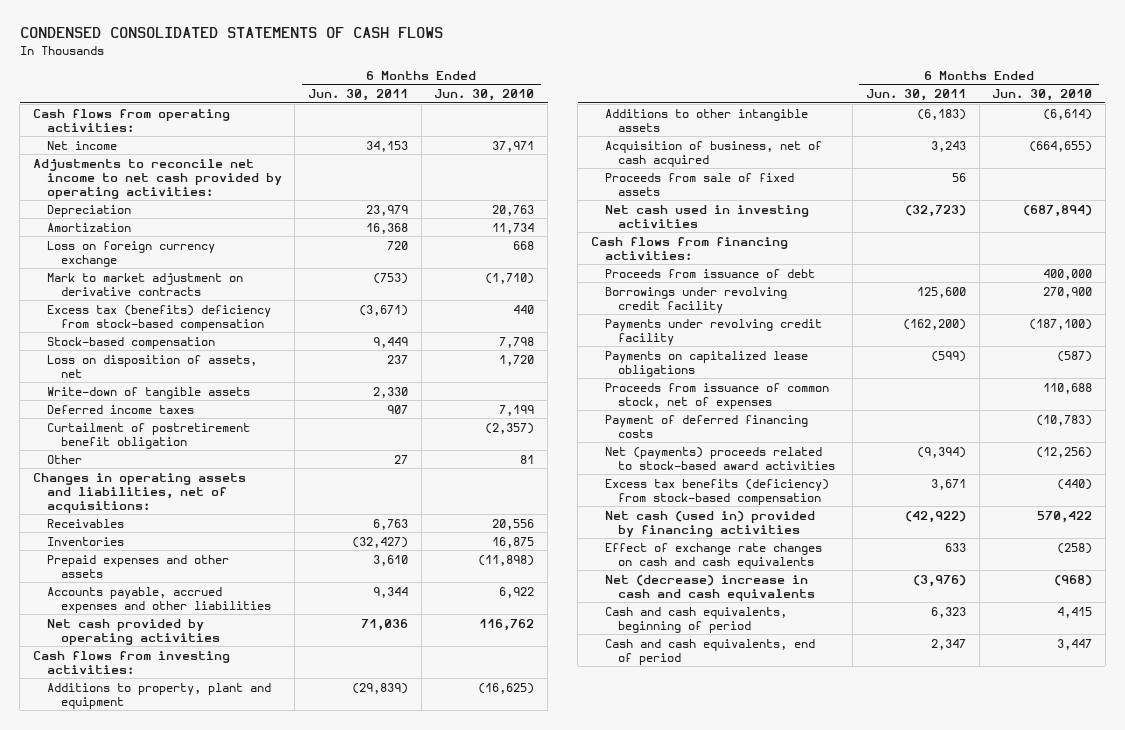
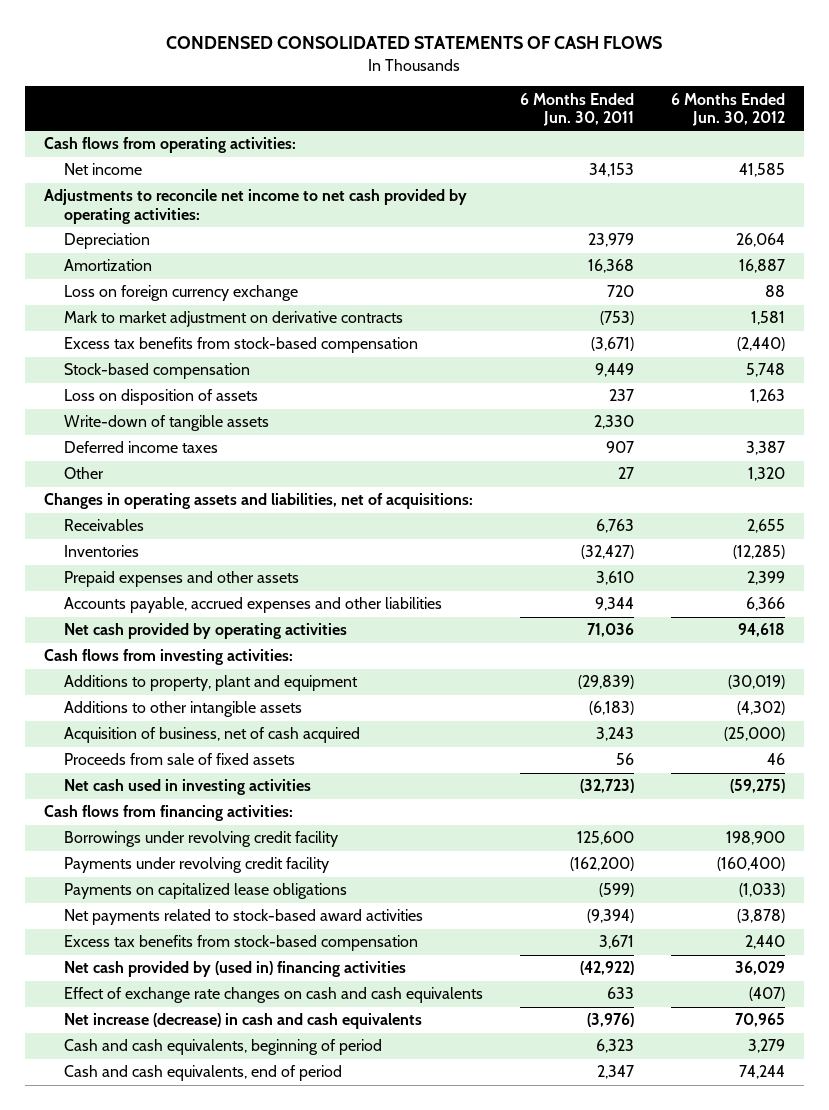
- | 6 Months Ended Jun. 30, 2011 | 6 Months Ended Jun. 30, 2010
+ | 6 Months Ended Jun. 30, 2011 | 6 Months Ended Jun. 30, 2012
- Excess tax (benefits) deficiency from stock-based compensation | (3,671) | 440
+ Excess tax benefits from stock-based compensation | (3,671) | (2,440)
- Loss on disposition of assets, net | 237 | 1,720
+ Loss on disposition of assets | 237 | 1,263
- Curtailment of postretirement benefit obligation | | (2,357)
- Proceeds from issuance of debt | | 400,000
- Proceeds from issuance of common stock, net of expenses | | 110,688
- Payment of deferred financing costs | | (10,783)
- Net (payments) proceeds related to stock-based award activities | (9,394) | (12,256)
- Excess tax benefits (deficiency) from stock-based compensation | 3,671 | (440)
- Net cash (used in) provided by financing activities | (42,922) | 570,422
+ Net payments related to stock-based award activities | (9,394) | (3,878)
+ Excess tax benefits from stock-based compensation | 3,671 | 2,440
+ Net cash provided by (used in) financing activities | (42,922) | 36,029
- Net (decrease) increase in cash and cash equivalents | (3,976) | (968)
+ Net increase (decrease) in cash and cash equivalents | (3,976) | 70,965

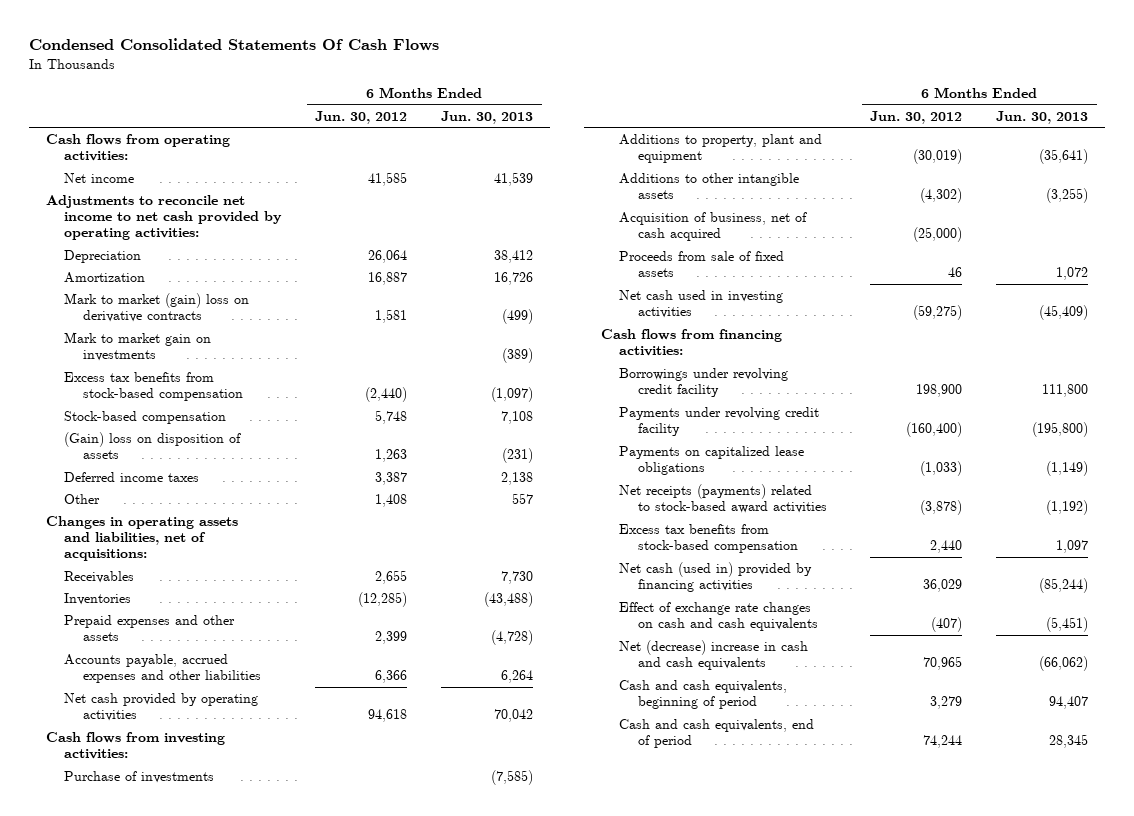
- CONDENSED CONSOLIDATED STATEMENTS OF CASH FLOWS
+ Condensed Consolidated Statements Of Cash Flows
- | 6 Months Ended Jun. 30, 2011 | 6 Months Ended Jun. 30, 2012
+ | 6 Months Ended Jun. 30, 2012 | 6 Months Ended Jun. 30, 2013
- Loss on foreign currency exchange | 720 | 88
- Mark to market adjustment on derivative contracts | (753) | 1,581
+ Mark to market (gain) loss on derivative contracts | 1,581 | (499)
+ Mark to market gain on investments | | (389)
- Loss on disposition of assets | 237 | 1,263
- Write-down of tangible assets | 2,330 |
+ (Gain) loss on disposition of assets | 1,263 | (231)
- Other | 27 | 1,320
+ Other | 1,408 | 557
+ Purchase of investments | | (7,585)
- Net payments related to stock-based award activities | (9,394) | (3,878)
+ Net receipts (payments) related to stock-based award activities | (3,878) | (1,192)
- Net cash provided by (used in) financing activities | (42,922) | 36,029
+ Net cash (used in) provided by financing activities | 36,029 | (85,244)
- Net increase (decrease) in cash and cash equivalents | (3,976) | 70,965
+ Net (decrease) increase in cash and cash equivalents | 70,965 | (66,062)

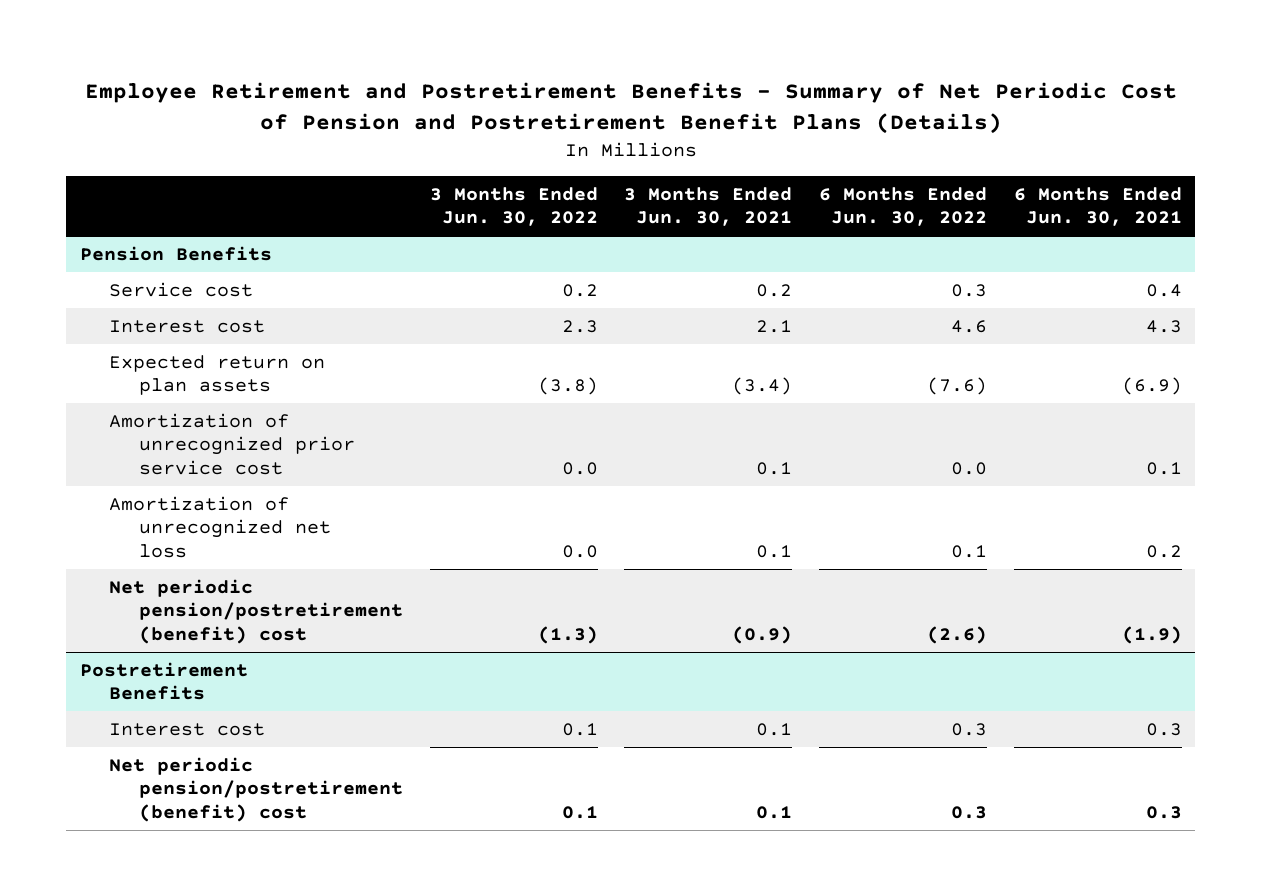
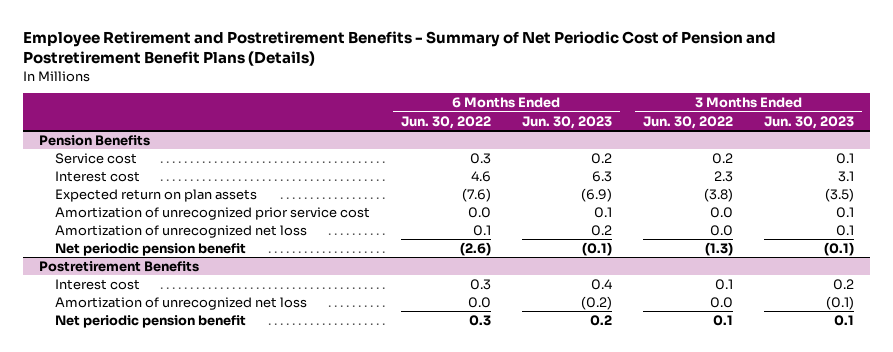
- | 3 Months Ended Jun. 30, 2022 | 3 Months Ended Jun. 30, 2021 | 6 Months Ended Jun. 30, 2022 | 6 Months Ended Jun. 30, 2021
+ | 6 Months Ended Jun. 30, 2022 | 6 Months Ended Jun. 30, 2023 | 3 Months Ended Jun. 30, 2022 | 3 Months Ended Jun. 30, 2023
@ Pension Benefits
- Net periodic pension/postretirement (benefit) cost | (1.3) | (0.9) | (2.6) | (1.9)
+ Net periodic pension benefit | (2.6) | (0.1) | (1.3) | (0.1)
@ Postretirement Benefits
- Net periodic pension/postretirement (benefit) cost | 0.1 | 0.1 | 0.3 | 0.3
+ Amortization of unrecognized net loss | 0.0 | (0.2) | 0.0 | (0.1)
+ Net periodic pension benefit | 0.3 | 0.2 | 0.1 | 0.1

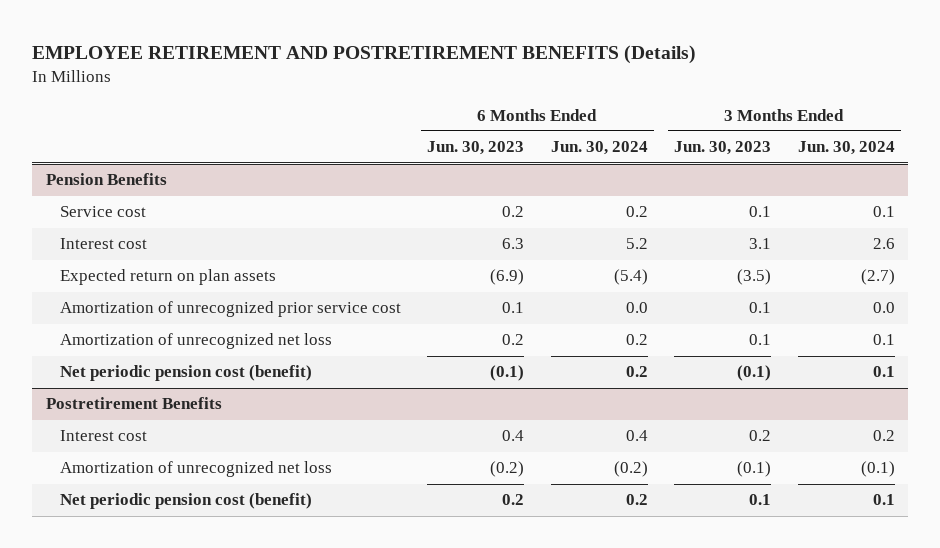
- Employee Retirement and Postretirement Benefits - Summary of Net Periodic Cost of Pension and Postretirement Benefit Plans (Details)
+ EMPLOYEE RETIREMENT AND POSTRETIREMENT BENEFITS (Details)
- | 6 Months Ended Jun. 30, 2022 | 6 Months Ended Jun. 30, 2023 | 3 Months Ended Jun. 30, 2022 | 3 Months Ended Jun. 30, 2023
+ | 6 Months Ended Jun. 30, 2023 | 6 Months Ended Jun. 30, 2024 | 3 Months Ended Jun. 30, 2023 | 3 Months Ended Jun. 30, 2024
@ Pension Benefits
- Net periodic pension benefit | (2.6) | (0.1) | (1.3) | (0.1)
+ Net periodic pension cost (benefit) | (0.1) | 0.2 | (0.1) | 0.1
@ Postretirement Benefits
- Net periodic pension benefit | 0.3 | 0.2 | 0.1 | 0.1
+ Net periodic pension cost (benefit) | 0.2 | 0.2 | 0.1 | 0.1

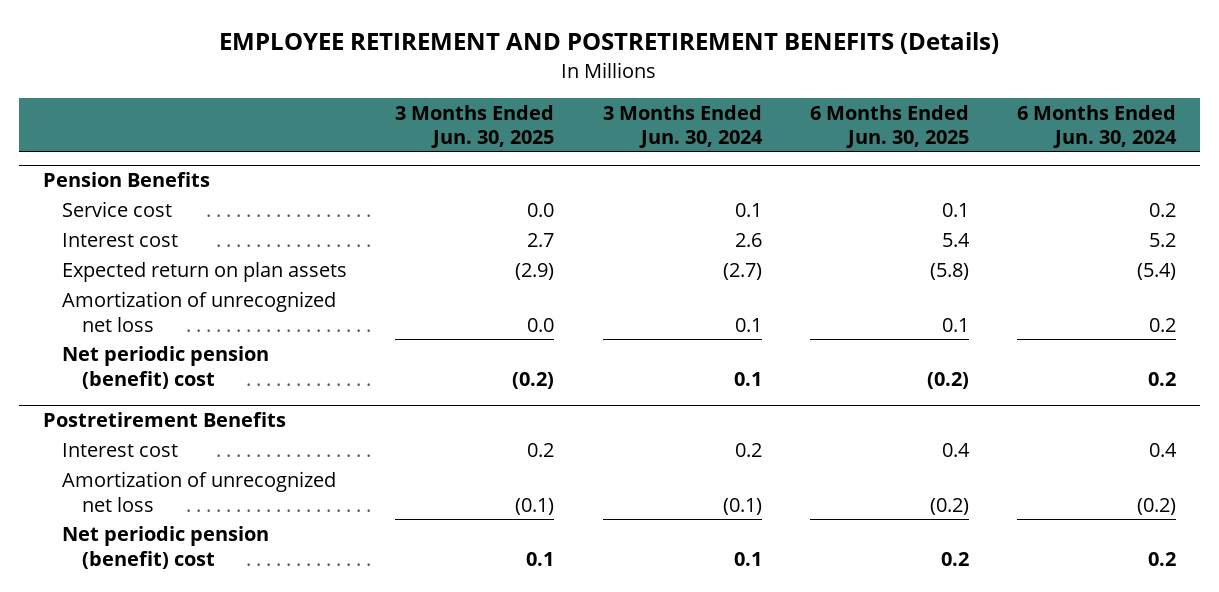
- | 6 Months Ended Jun. 30, 2023 | 6 Months Ended Jun. 30, 2024 | 3 Months Ended Jun. 30, 2023 | 3 Months Ended Jun. 30, 2024
+ | 3 Months Ended Jun. 30, 2025 | 3 Months Ended Jun. 30, 2024 | 6 Months Ended Jun. 30, 2025 | 6 Months Ended Jun. 30, 2024
@ Pension Benefits
- Amortization of unrecognized prior service cost | 0.1 | 0.0 | 0.1 | 0.0
- Net periodic pension cost (benefit) | (0.1) | 0.2 | (0.1) | 0.1
+ Net periodic pension (benefit) cost | (0.2) | 0.1 | (0.2) | 0.2
@ Postretirement Benefits
- Net periodic pension cost (benefit) | 0.2 | 0.2 | 0.1 | 0.1
+ Net periodic pension (benefit) cost | 0.1 | 0.1 | 0.2 | 0.2

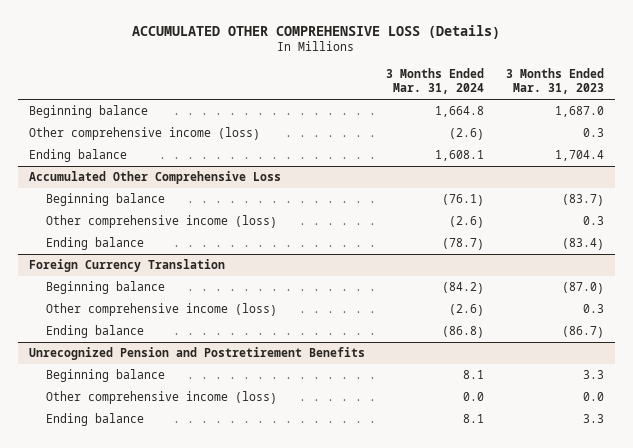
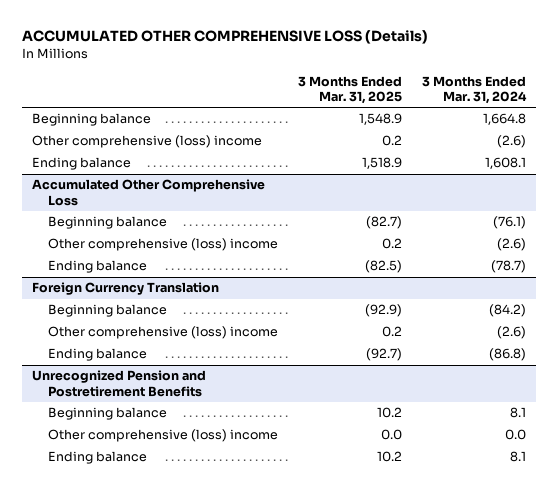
- | 3 Months Ended Mar. 31, 2024 | 3 Months Ended Mar. 31, 2023
+ | 3 Months Ended Mar. 31, 2025 | 3 Months Ended Mar. 31, 2024
- Other comprehensive income (loss) | (2.6) | 0.3
+ Other comprehensive (loss) income | 0.2 | (2.6)
@ Accumulated Other Comprehensive Loss
- Other comprehensive income (loss) | (2.6) | 0.3
+ Other comprehensive (loss) income | 0.2 | (2.6)
@ Foreign Currency Translation
- Other comprehensive income (loss) | (2.6) | 0.3
+ Other comprehensive (loss) income | 0.2 | (2.6)
@ Unrecognized Pension and Postretirement Benefits
- Other comprehensive income (loss) | 0.0 | 0.0
+ Other comprehensive (loss) income | 0.0 | 0.0

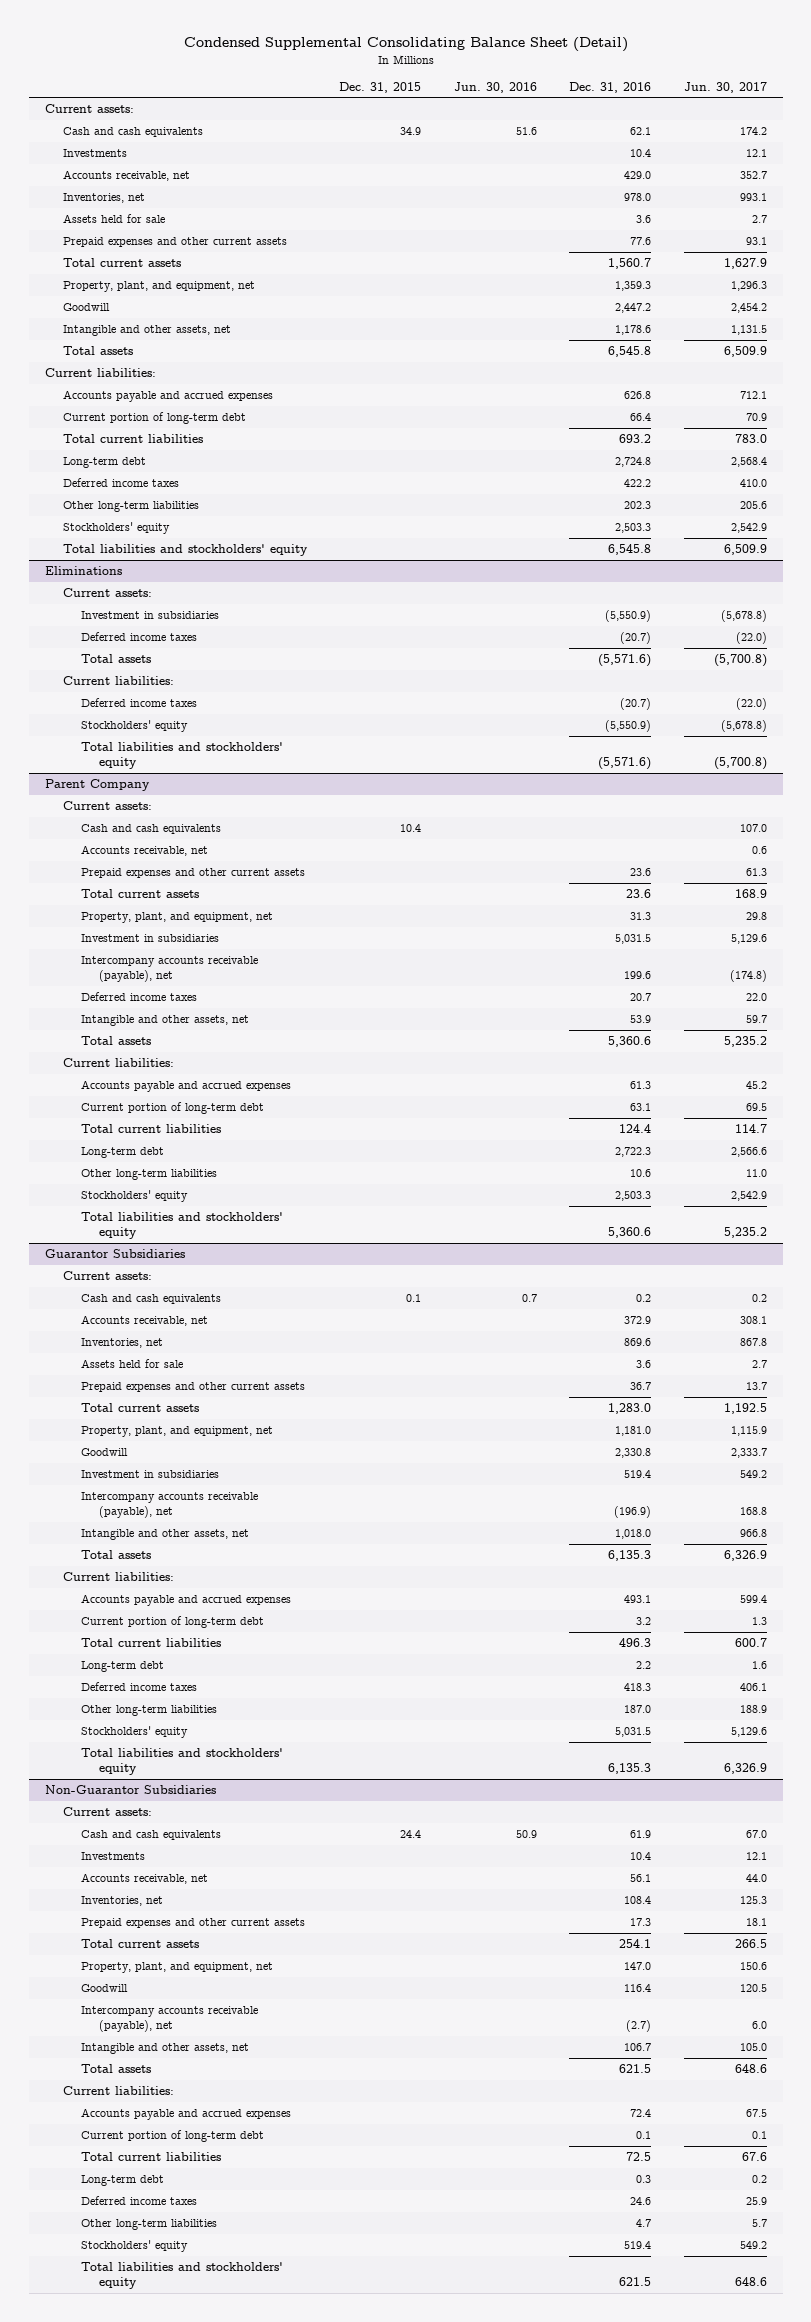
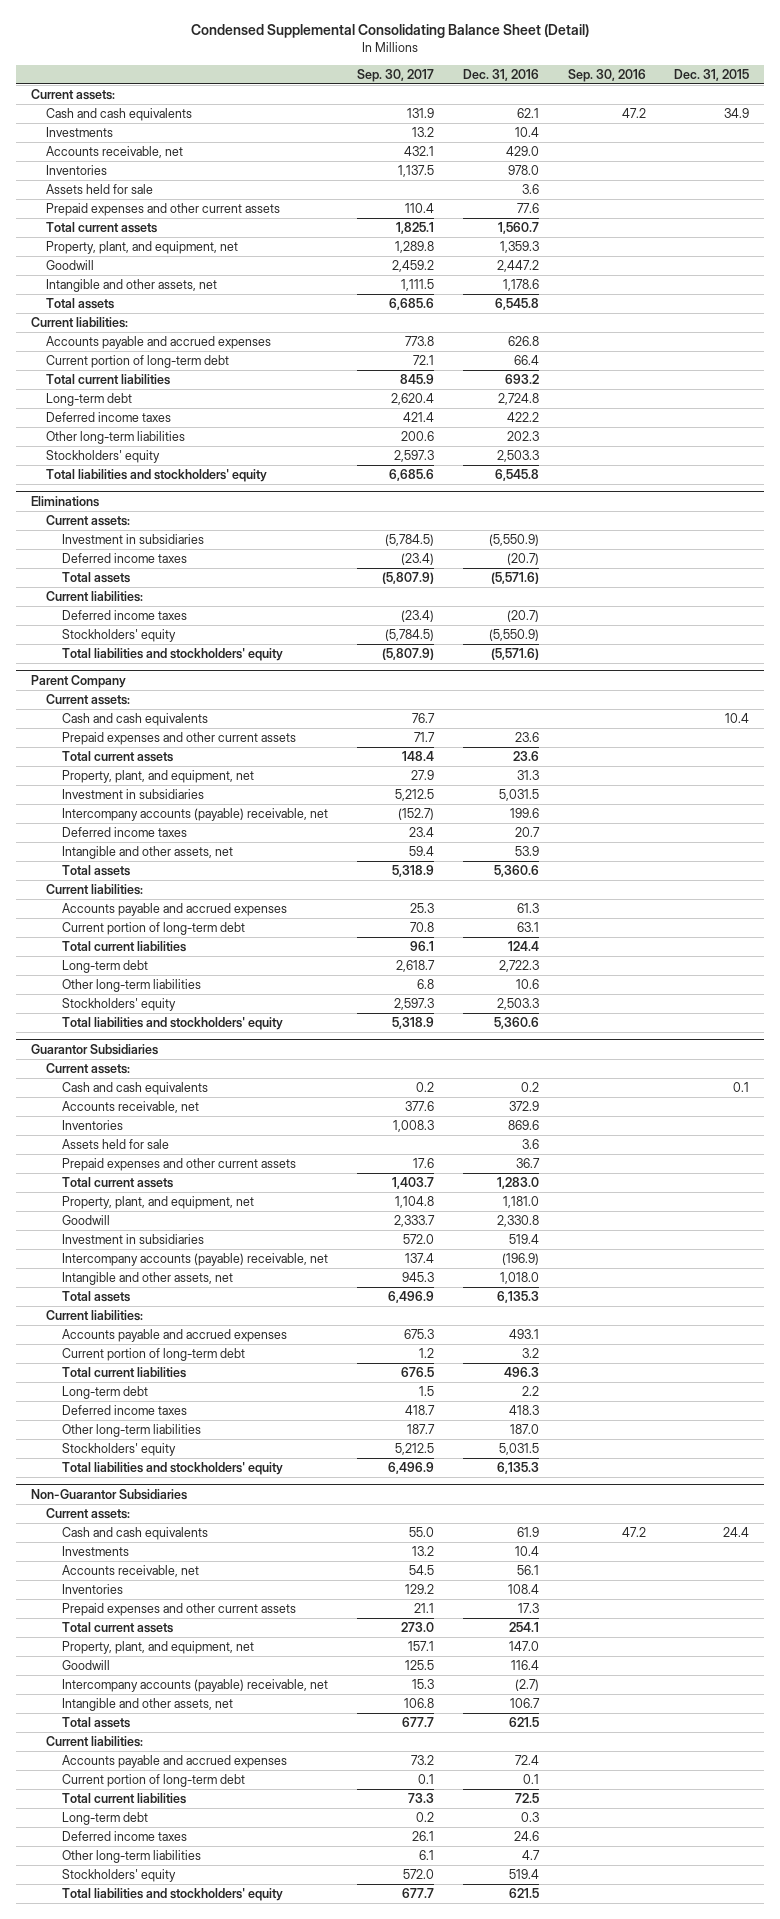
- | Dec. 31, 2015 | Jun. 30, 2016 | Dec. 31, 2016 | Jun. 30, 2017
+ | Sep. 30, 2017 | Dec. 31, 2016 | Sep. 30, 2016 | Dec. 31, 2015
- Inventories, net | | | 978.0 | 993.1
+ Inventories | 1,137.5 | 978.0 | |
@ Parent Company
- Accounts receivable, net | | | | 0.6
- Intercompany accounts receivable (payable), net | | | 199.6 | (174.8)
+ Intercompany accounts (payable) receivable, net | (152.7) | 199.6 | |
@ Guarantor Subsidiaries
- Inventories, net | | | 869.6 | 867.8
+ Inventories | 1,008.3 | 869.6 | |
- Intercompany accounts receivable (payable), net | | | (196.9) | 168.8
+ Intercompany accounts (payable) receivable, net | 137.4 | (196.9) | |
@ Non-Guarantor Subsidiaries
- Inventories, net | | | 108.4 | 125.3
+ Inventories | 129.2 | 108.4 | |
- Intercompany accounts receivable (payable), net | | | (2.7) | 6.0
+ Intercompany accounts (payable) receivable, net | 15.3 | (2.7) | |

